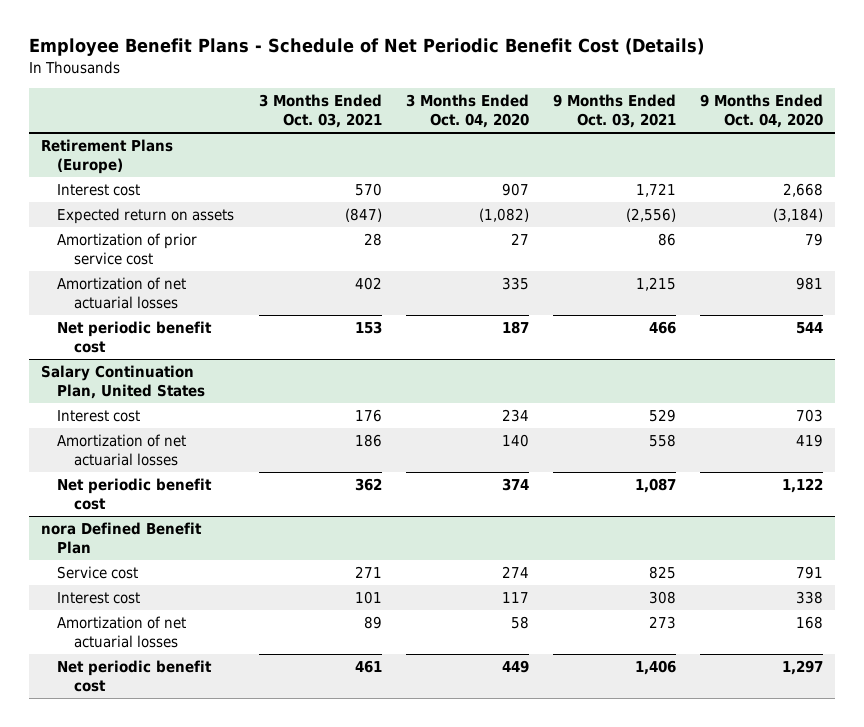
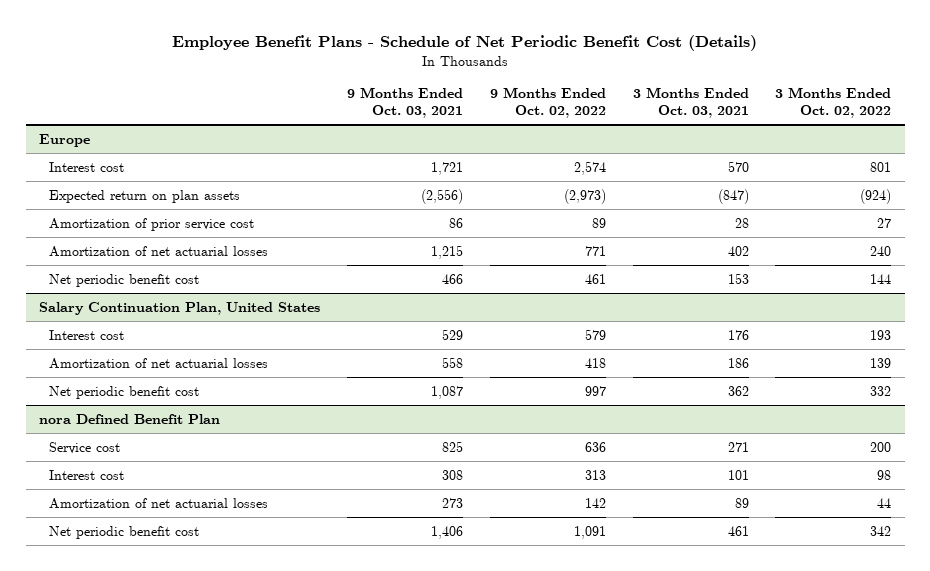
- | 3 Months Ended Oct. 03, 2021 | 3 Months Ended Oct. 04, 2020 | 9 Months Ended Oct. 03, 2021 | 9 Months Ended Oct. 04, 2020
+ | 9 Months Ended Oct. 03, 2021 | 9 Months Ended Oct. 02, 2022 | 3 Months Ended Oct. 03, 2021 | 3 Months Ended Oct. 02, 2022
- Retirement Plans (Europe)
+ Europe
- Expected return on assets | (847) | (1,082) | (2,556) | (3,184)
+ Expected return on plan assets | (2,556) | (2,973) | (847) | (924)

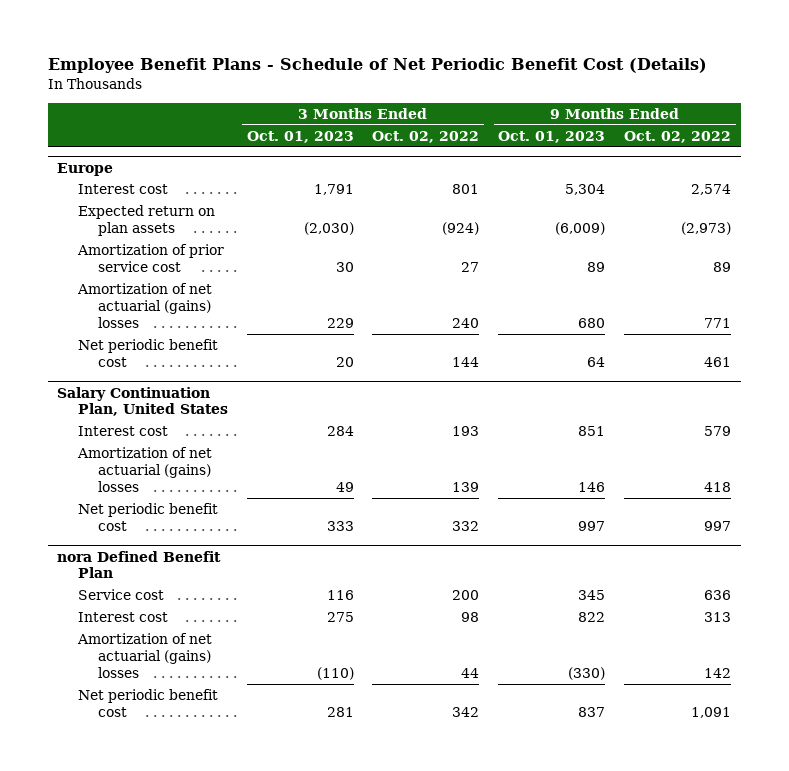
- | 9 Months Ended Oct. 03, 2021 | 9 Months Ended Oct. 02, 2022 | 3 Months Ended Oct. 03, 2021 | 3 Months Ended Oct. 02, 2022
+ | 3 Months Ended Oct. 01, 2023 | 3 Months Ended Oct. 02, 2022 | 9 Months Ended Oct. 01, 2023 | 9 Months Ended Oct. 02, 2022
@ Europe
- Amortization of net actuarial losses | 1,215 | 771 | 402 | 240
+ Amortization of net actuarial (gains) losses | 229 | 240 | 680 | 771
@ Salary Continuation Plan, United States
- Amortization of net actuarial losses | 558 | 418 | 186 | 139
+ Amortization of net actuarial (gains) losses | 49 | 139 | 146 | 418
@ nora Defined Benefit Plan
- Amortization of net actuarial losses | 273 | 142 | 89 | 44
+ Amortization of net actuarial (gains) losses | (110) | 44 | (330) | 142

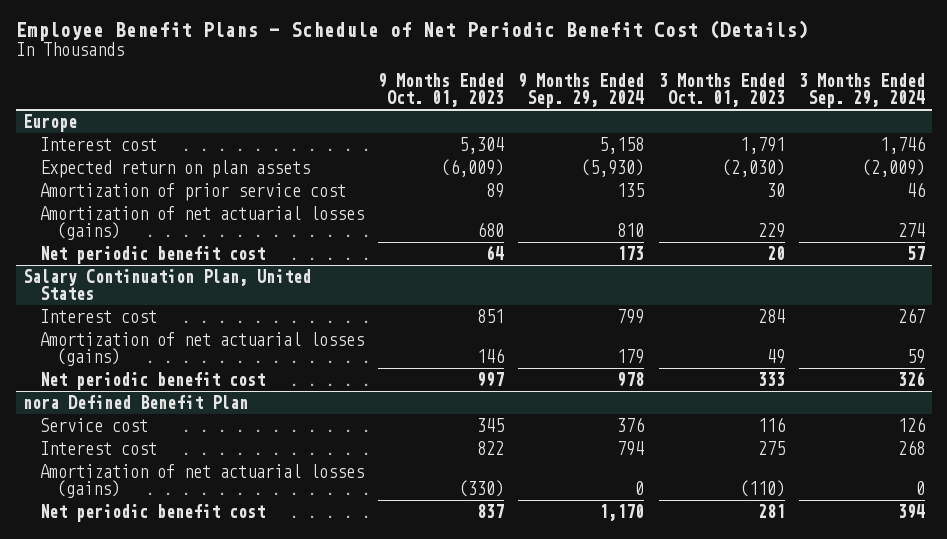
- | 3 Months Ended Oct. 01, 2023 | 3 Months Ended Oct. 02, 2022 | 9 Months Ended Oct. 01, 2023 | 9 Months Ended Oct. 02, 2022
+ | 9 Months Ended Oct. 01, 2023 | 9 Months Ended Sep. 29, 2024 | 3 Months Ended Oct. 01, 2023 | 3 Months Ended Sep. 29, 2024
@ Europe
- Amortization of net actuarial (gains) losses | 229 | 240 | 680 | 771
+ Amortization of net actuarial losses (gains) | 680 | 810 | 229 | 274
@ Salary Continuation Plan, United States
- Amortization of net actuarial (gains) losses | 49 | 139 | 146 | 418
+ Amortization of net actuarial losses (gains) | 146 | 179 | 49 | 59
@ nora Defined Benefit Plan
- Amortization of net actuarial (gains) losses | (110) | 44 | (330) | 142
+ Amortization of net actuarial losses (gains) | (330) | 0 | (110) | 0

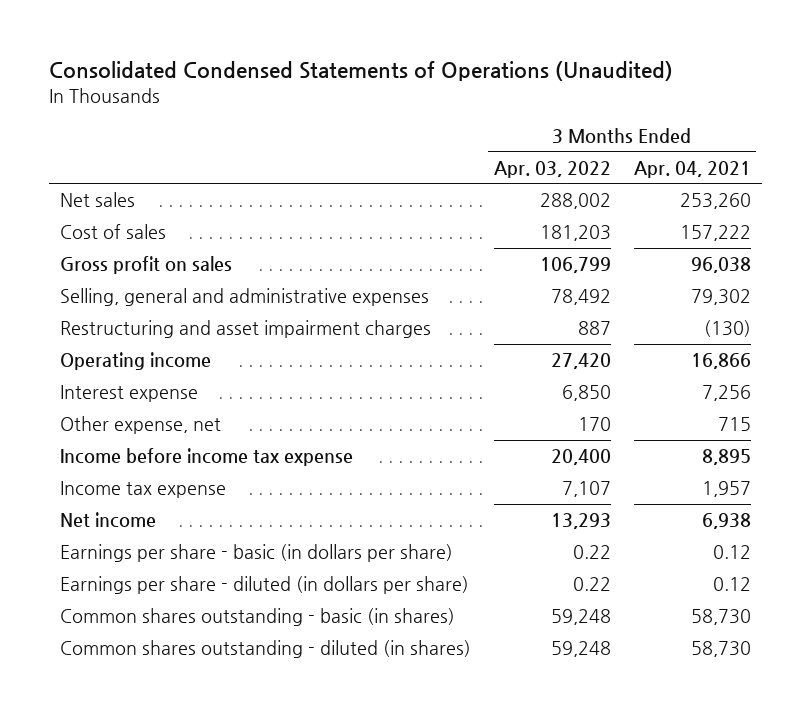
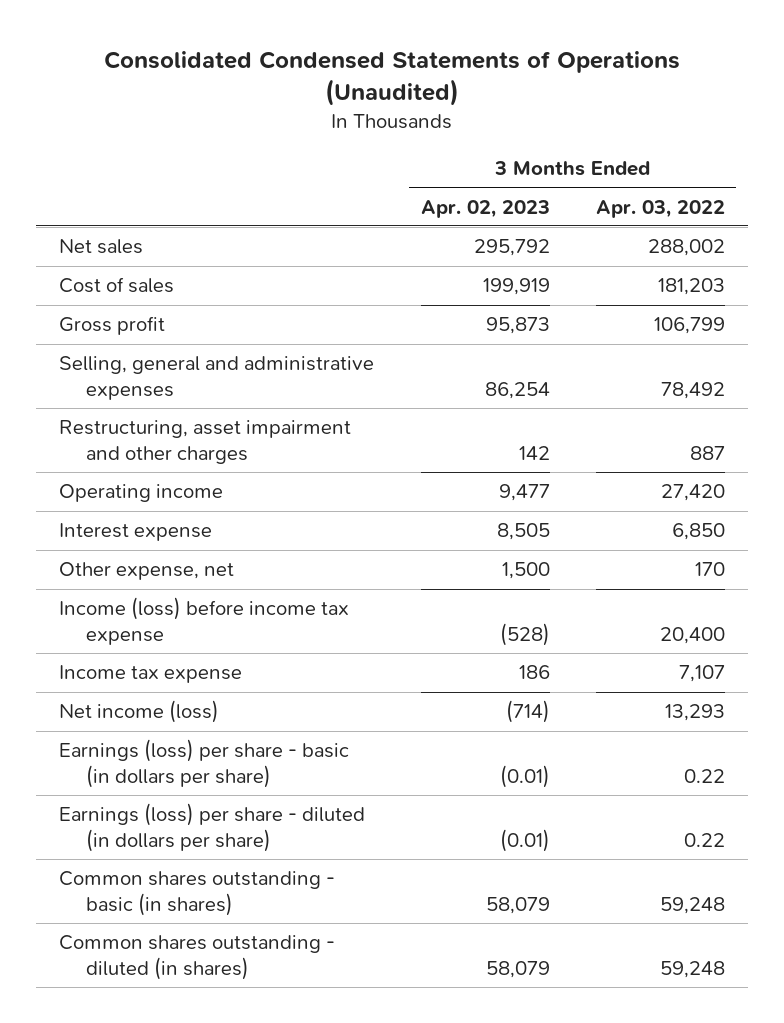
- | 3 Months Ended Apr. 03, 2022 | 3 Months Ended Apr. 04, 2021
+ | 3 Months Ended Apr. 02, 2023 | 3 Months Ended Apr. 03, 2022
- Gross profit on sales | 106,799 | 96,038
+ Gross profit | 95,873 | 106,799
- Restructuring and asset impairment charges | 887 | (130)
+ Restructuring, asset impairment and other charges | 142 | 887
- Income before income tax expense | 20,400 | 8,895
+ Income (loss) before income tax expense | (528) | 20,400
- Net income | 13,293 | 6,938
- Earnings per share - basic (in dollars per share) | 0.22 | 0.12
- Earnings per share - diluted (in dollars per share) | 0.22 | 0.12
+ Net income (loss) | (714) | 13,293
+ Earnings (loss) per share - basic (in dollars per share) | (0.01) | 0.22
+ Earnings (loss) per share - diluted (in dollars per share) | (0.01) | 0.22

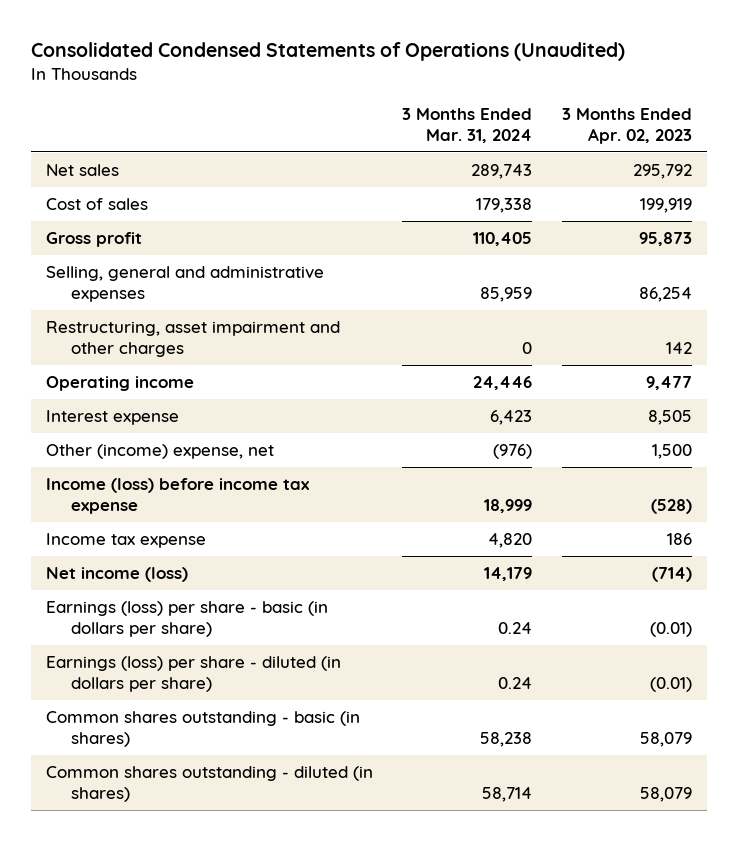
- | 3 Months Ended Apr. 02, 2023 | 3 Months Ended Apr. 03, 2022
+ | 3 Months Ended Mar. 31, 2024 | 3 Months Ended Apr. 02, 2023
- Other expense, net | 1,500 | 170
+ Other (income) expense, net | (976) | 1,500

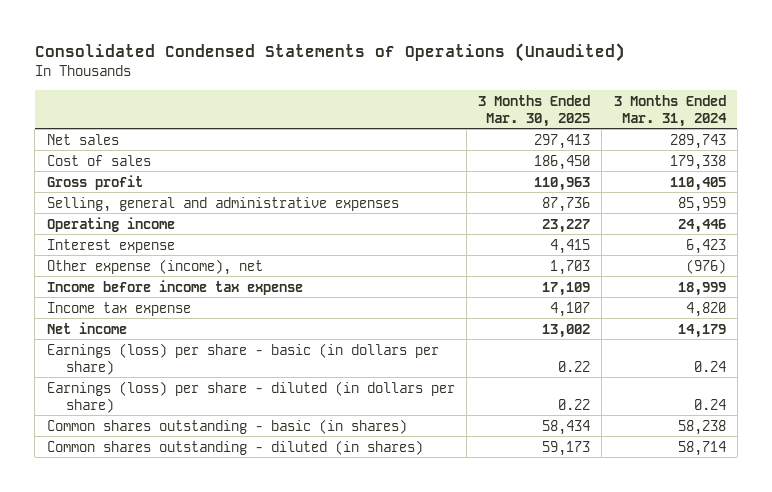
- | 3 Months Ended Mar. 31, 2024 | 3 Months Ended Apr. 02, 2023
+ | 3 Months Ended Mar. 30, 2025 | 3 Months Ended Mar. 31, 2024
- Restructuring, asset impairment and other charges | 0 | 142
- Other (income) expense, net | (976) | 1,500
- Income (loss) before income tax expense | 18,999 | (528)
+ Other expense (income), net | 1,703 | (976)
+ Income before income tax expense | 17,109 | 18,999
- Net income (loss) | 14,179 | (714)
+ Net income | 13,002 | 14,179

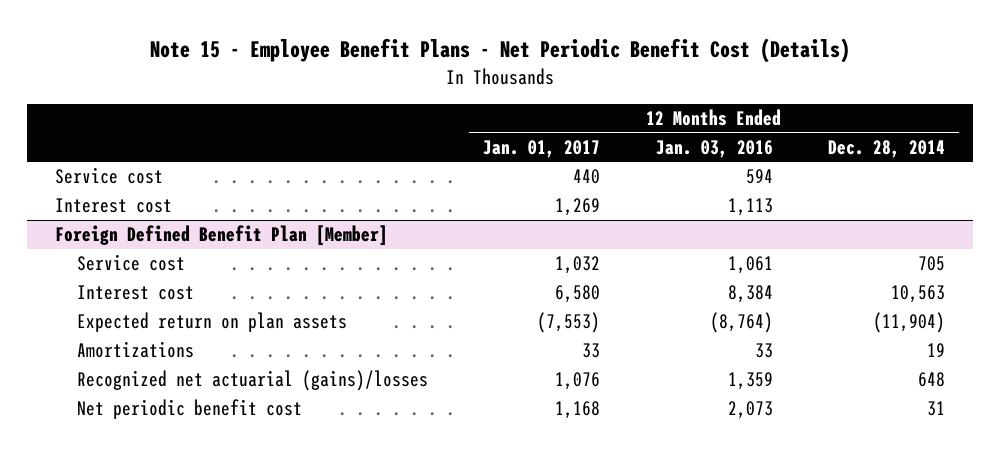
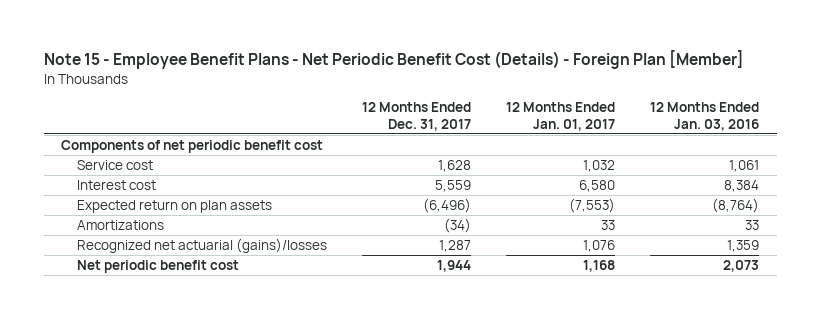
- Note 15 - Employee Benefit Plans - Net Periodic Benefit Cost (Details)
+ Note 15 - Employee Benefit Plans - Net Periodic Benefit Cost (Details) - Foreign Plan [Member]
- | 12 Months Ended Jan. 01, 2017 | 12 Months Ended Jan. 03, 2016 | 12 Months Ended Dec. 28, 2014
+ | 12 Months Ended Dec. 31, 2017 | 12 Months Ended Jan. 01, 2017 | 12 Months Ended Jan. 03, 2016
- Service cost | 440 | 594 |
- Interest cost | 1,269 | 1,113 |
- Foreign Defined Benefit Plan [Member]
+ Components of net periodic benefit cost

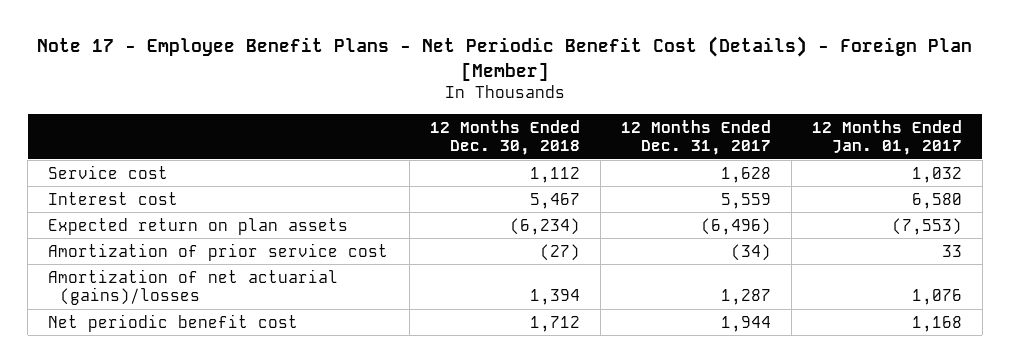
- Note 15 - Employee Benefit Plans - Net Periodic Benefit Cost (Details) - Foreign Plan [Member]
+ Note 17 - Employee Benefit Plans - Net Periodic Benefit Cost (Details) - Foreign Plan [Member]
- | 12 Months Ended Dec. 31, 2017 | 12 Months Ended Jan. 01, 2017 | 12 Months Ended Jan. 03, 2016
+ | 12 Months Ended Dec. 30, 2018 | 12 Months Ended Dec. 31, 2017 | 12 Months Ended Jan. 01, 2017
- Components of net periodic benefit cost
- Amortizations | (34) | 33 | 33
- Recognized net actuarial (gains)/losses | 1,287 | 1,076 | 1,359
+ Amortization of prior service cost | (27) | (34) | 33
+ Amortization of net actuarial (gains)/losses | 1,394 | 1,287 | 1,076

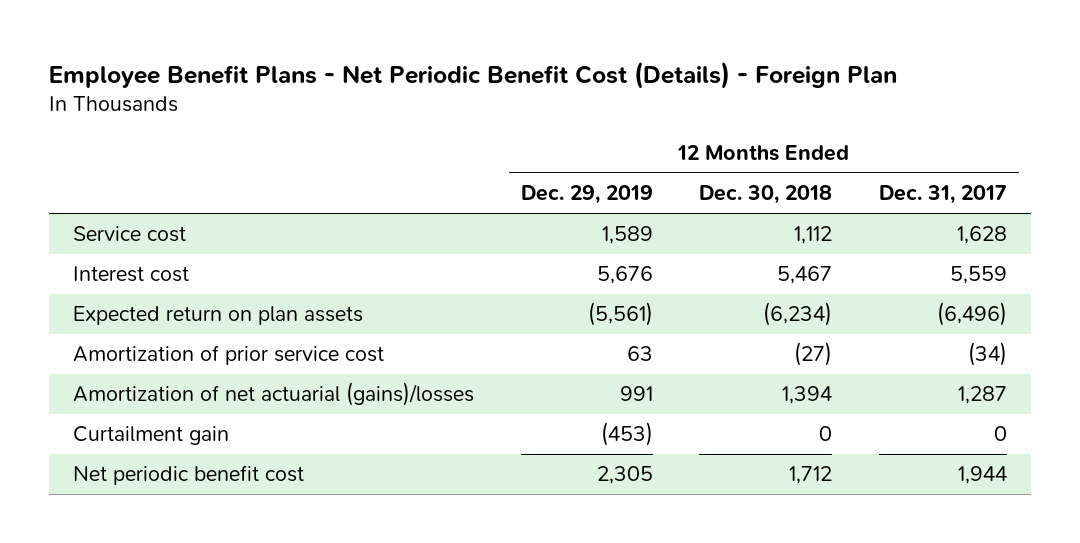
- Note 17 - Employee Benefit Plans - Net Periodic Benefit Cost (Details) - Foreign Plan [Member]
+ Employee Benefit Plans - Net Periodic Benefit Cost (Details) - Foreign Plan
- | 12 Months Ended Dec. 30, 2018 | 12 Months Ended Dec. 31, 2017 | 12 Months Ended Jan. 01, 2017
+ | 12 Months Ended Dec. 29, 2019 | 12 Months Ended Dec. 30, 2018 | 12 Months Ended Dec. 31, 2017
+ Curtailment gain | (453) | 0 | 0

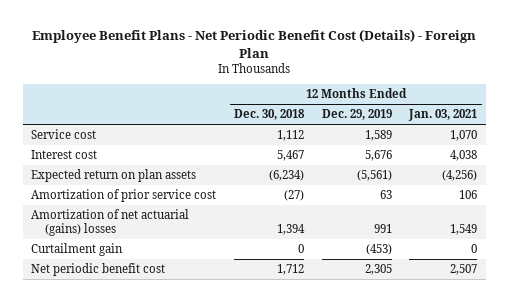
- | 12 Months Ended Dec. 29, 2019 | 12 Months Ended Dec. 30, 2018 | 12 Months Ended Dec. 31, 2017
+ | 12 Months Ended Dec. 30, 2018 | 12 Months Ended Dec. 29, 2019 | 12 Months Ended Jan. 03, 2021
- Amortization of net actuarial (gains)/losses | 991 | 1,394 | 1,287
+ Amortization of net actuarial (gains) losses | 1,394 | 991 | 1,549

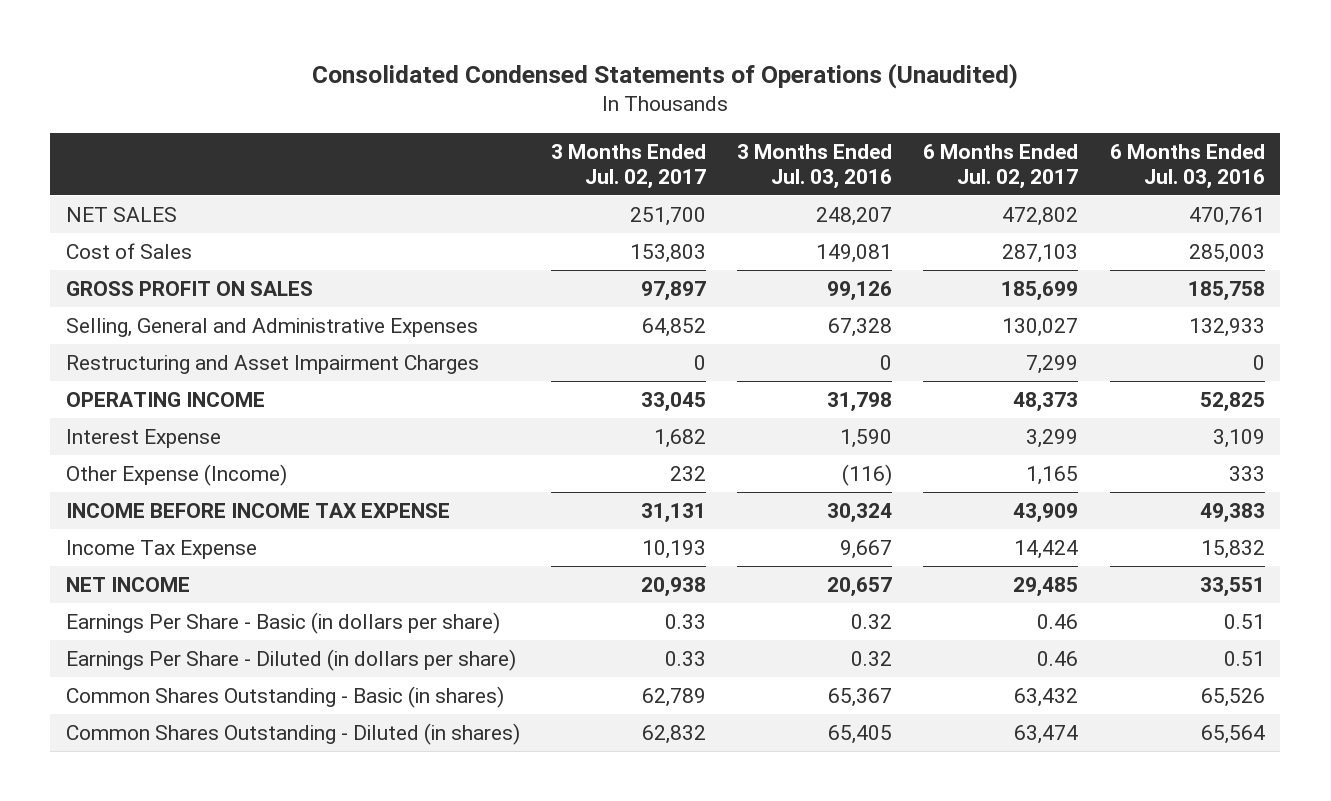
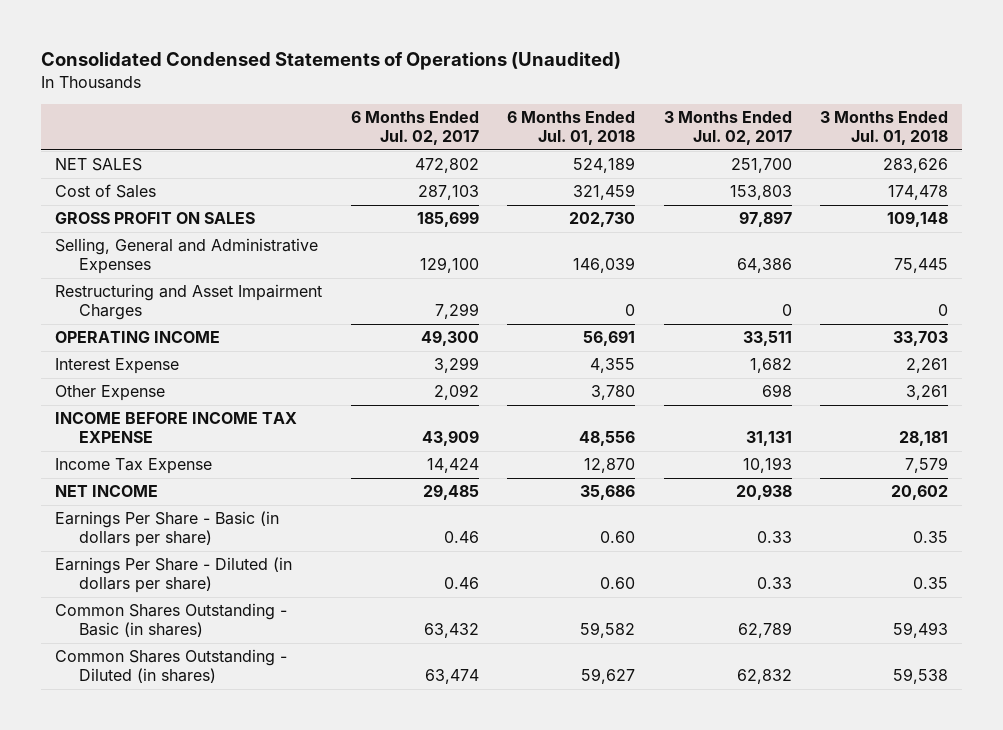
- | 3 Months Ended Jul. 02, 2017 | 3 Months Ended Jul. 03, 2016 | 6 Months Ended Jul. 02, 2017 | 6 Months Ended Jul. 03, 2016
+ | 6 Months Ended Jul. 02, 2017 | 6 Months Ended Jul. 01, 2018 | 3 Months Ended Jul. 02, 2017 | 3 Months Ended Jul. 01, 2018
- Selling, General and Administrative Expenses | 64,852 | 67,328 | 130,027 | 132,933
+ Selling, General and Administrative Expenses | 129,100 | 146,039 | 64,386 | 75,445
- OPERATING INCOME | 33,045 | 31,798 | 48,373 | 52,825
+ OPERATING INCOME | 49,300 | 56,691 | 33,511 | 33,703
- Other Expense (Income) | 232 | (116) | 1,165 | 333
+ Other Expense | 2,092 | 3,780 | 698 | 3,261

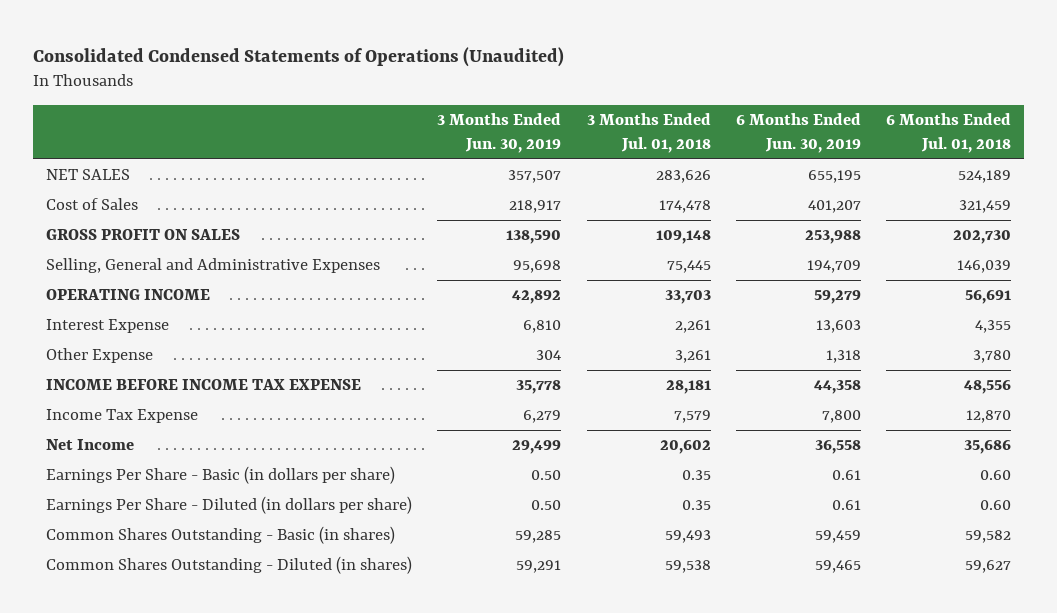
- | 6 Months Ended Jul. 02, 2017 | 6 Months Ended Jul. 01, 2018 | 3 Months Ended Jul. 02, 2017 | 3 Months Ended Jul. 01, 2018
+ | 3 Months Ended Jun. 30, 2019 | 3 Months Ended Jul. 01, 2018 | 6 Months Ended Jun. 30, 2019 | 6 Months Ended Jul. 01, 2018
- Restructuring and Asset Impairment Charges | 7,299 | 0 | 0 | 0
- NET INCOME | 29,485 | 35,686 | 20,938 | 20,602
+ Net Income | 29,499 | 20,602 | 36,558 | 35,686

